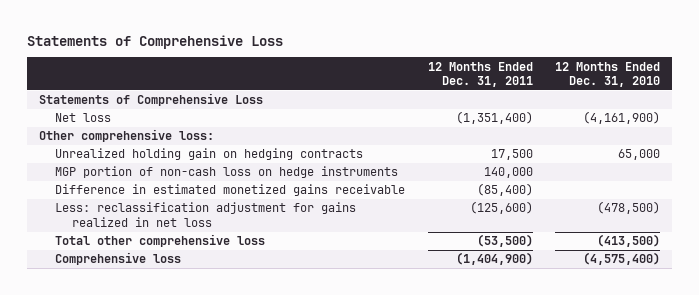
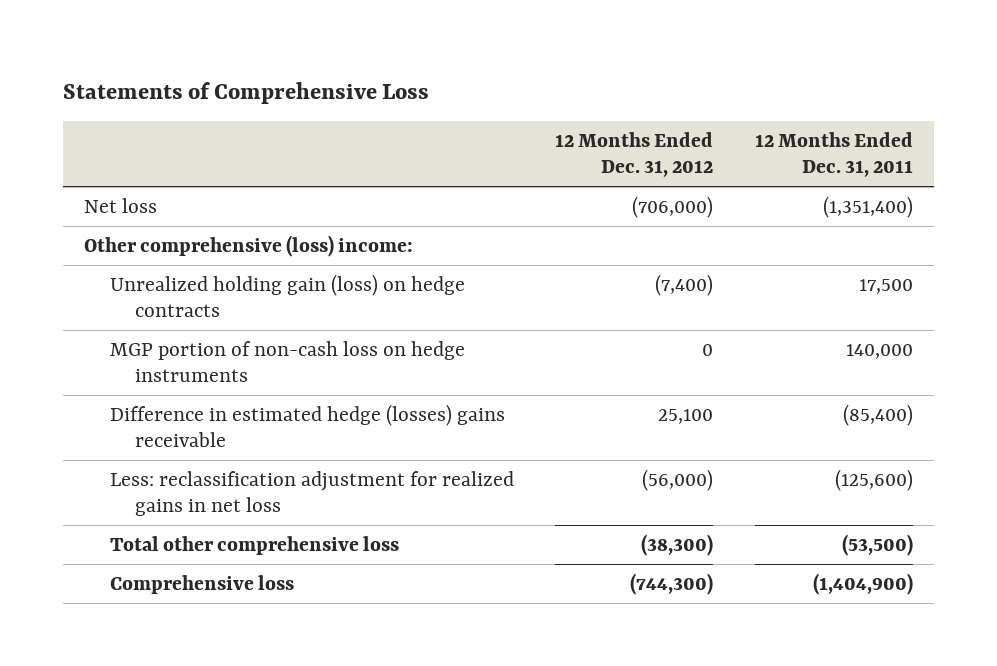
- | 12 Months Ended Dec. 31, 2011 | 12 Months Ended Dec. 31, 2010
+ | 12 Months Ended Dec. 31, 2012 | 12 Months Ended Dec. 31, 2011
- Statements of Comprehensive Loss
- Other comprehensive loss:
- Unrealized holding gain on hedging contracts | 17,500 | 65,000
+ Other comprehensive (loss) income:
+ Unrealized holding gain (loss) on hedge contracts | (7,400) | 17,500
- Difference in estimated monetized gains receivable | (85,400) |
- Less: reclassification adjustment for gains realized in net loss | (125,600) | (478,500)
+ Difference in estimated hedge (losses) gains receivable | 25,100 | (85,400)
+ Less: reclassification adjustment for realized gains in net loss | (56,000) | (125,600)

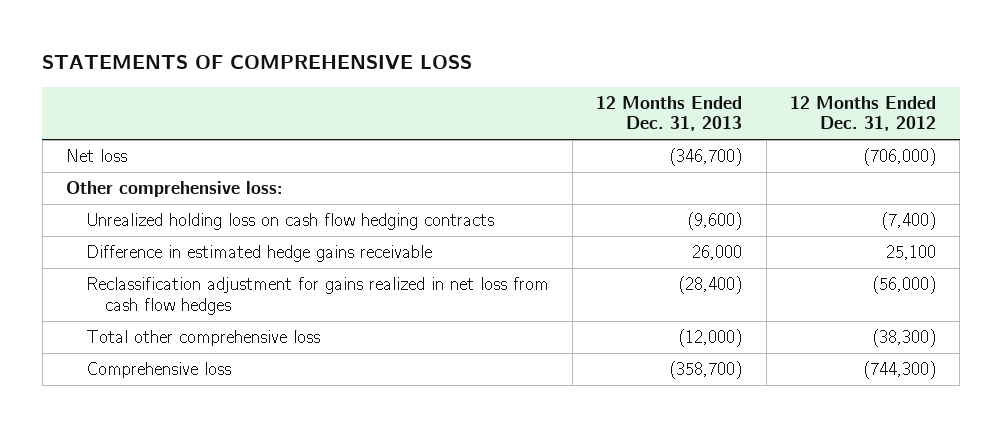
- Statements of Comprehensive Loss
+ STATEMENTS OF COMPREHENSIVE LOSS
- | 12 Months Ended Dec. 31, 2012 | 12 Months Ended Dec. 31, 2011
+ | 12 Months Ended Dec. 31, 2013 | 12 Months Ended Dec. 31, 2012
- Other comprehensive (loss) income:
- Unrealized holding gain (loss) on hedge contracts | (7,400) | 17,500
- MGP portion of non-cash loss on hedge instruments | 0 | 140,000
- Difference in estimated hedge (losses) gains receivable | 25,100 | (85,400)
- Less: reclassification adjustment for realized gains in net loss | (56,000) | (125,600)
+ Other comprehensive loss:
+ Unrealized holding loss on cash flow hedging contracts | (9,600) | (7,400)
+ Difference in estimated hedge gains receivable | 26,000 | 25,100
+ Reclassification adjustment for gains realized in net loss from cash flow hedges | (28,400) | (56,000)

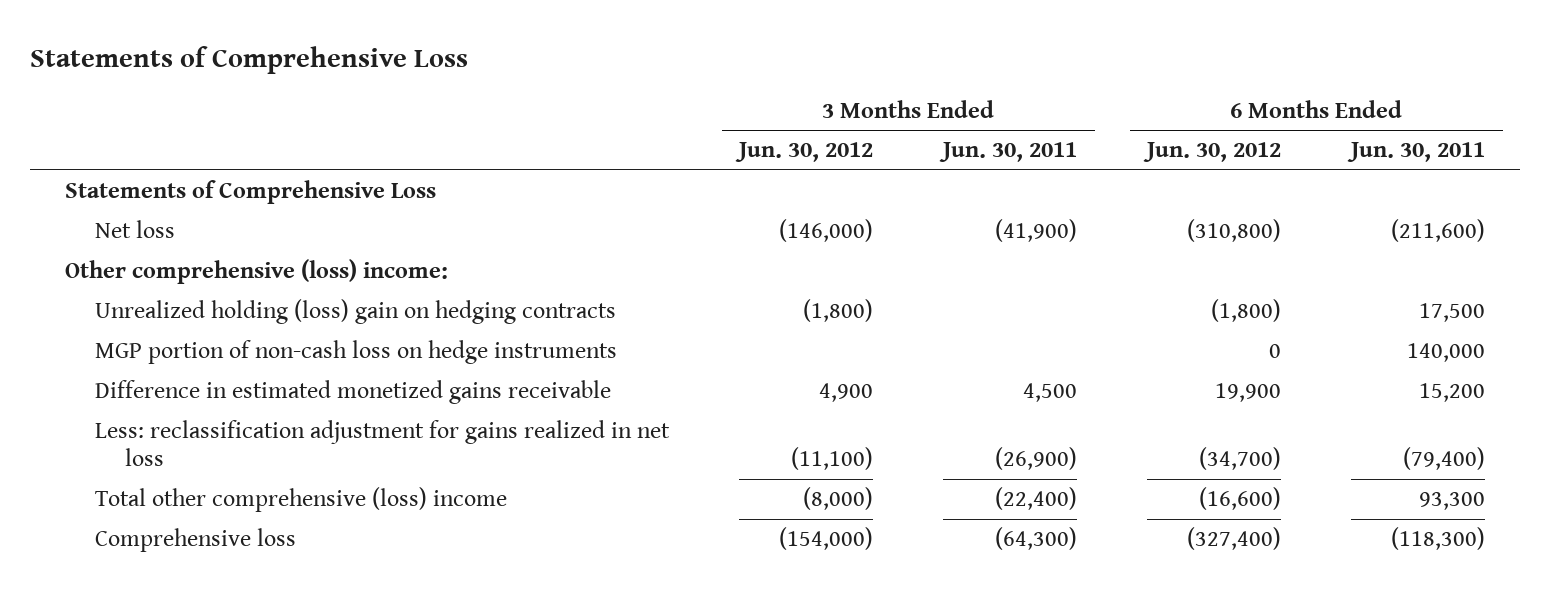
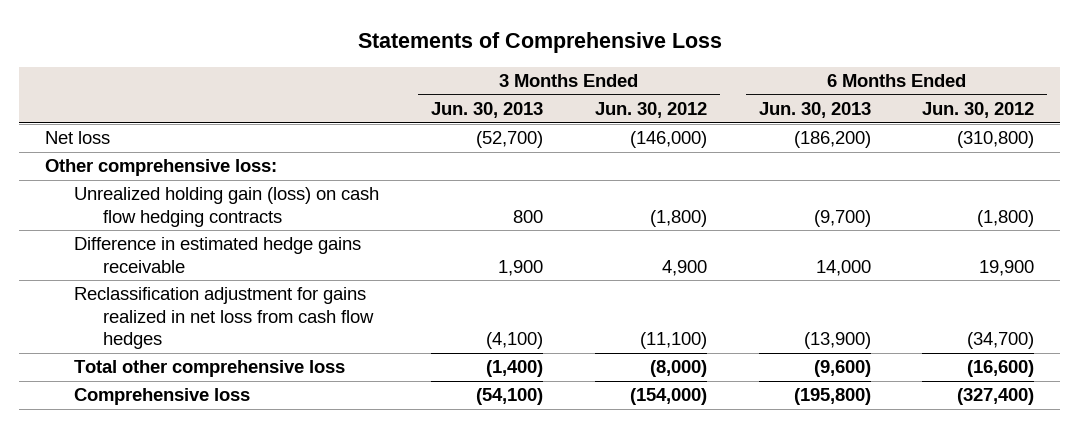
- | 3 Months Ended Jun. 30, 2012 | 3 Months Ended Jun. 30, 2011 | 6 Months Ended Jun. 30, 2012 | 6 Months Ended Jun. 30, 2011
+ | 3 Months Ended Jun. 30, 2013 | 3 Months Ended Jun. 30, 2012 | 6 Months Ended Jun. 30, 2013 | 6 Months Ended Jun. 30, 2012
- Statements of Comprehensive Loss
- Other comprehensive (loss) income:
- Unrealized holding (loss) gain on hedging contracts | (1,800) | | (1,800) | 17,500
- MGP portion of non-cash loss on hedge instruments | | | 0 | 140,000
- Difference in estimated monetized gains receivable | 4,900 | 4,500 | 19,900 | 15,200
- Less: reclassification adjustment for gains realized in net loss | (11,100) | (26,900) | (34,700) | (79,400)
- Total other comprehensive (loss) income | (8,000) | (22,400) | (16,600) | 93,300
+ Other comprehensive loss:
+ Unrealized holding gain (loss) on cash flow hedging contracts | 800 | (1,800) | (9,700) | (1,800)
+ Difference in estimated hedge gains receivable | 1,900 | 4,900 | 14,000 | 19,900
+ Reclassification adjustment for gains realized in net loss from cash flow hedges | (4,100) | (11,100) | (13,900) | (34,700)
+ Total other comprehensive loss | (1,400) | (8,000) | (9,600) | (16,600)

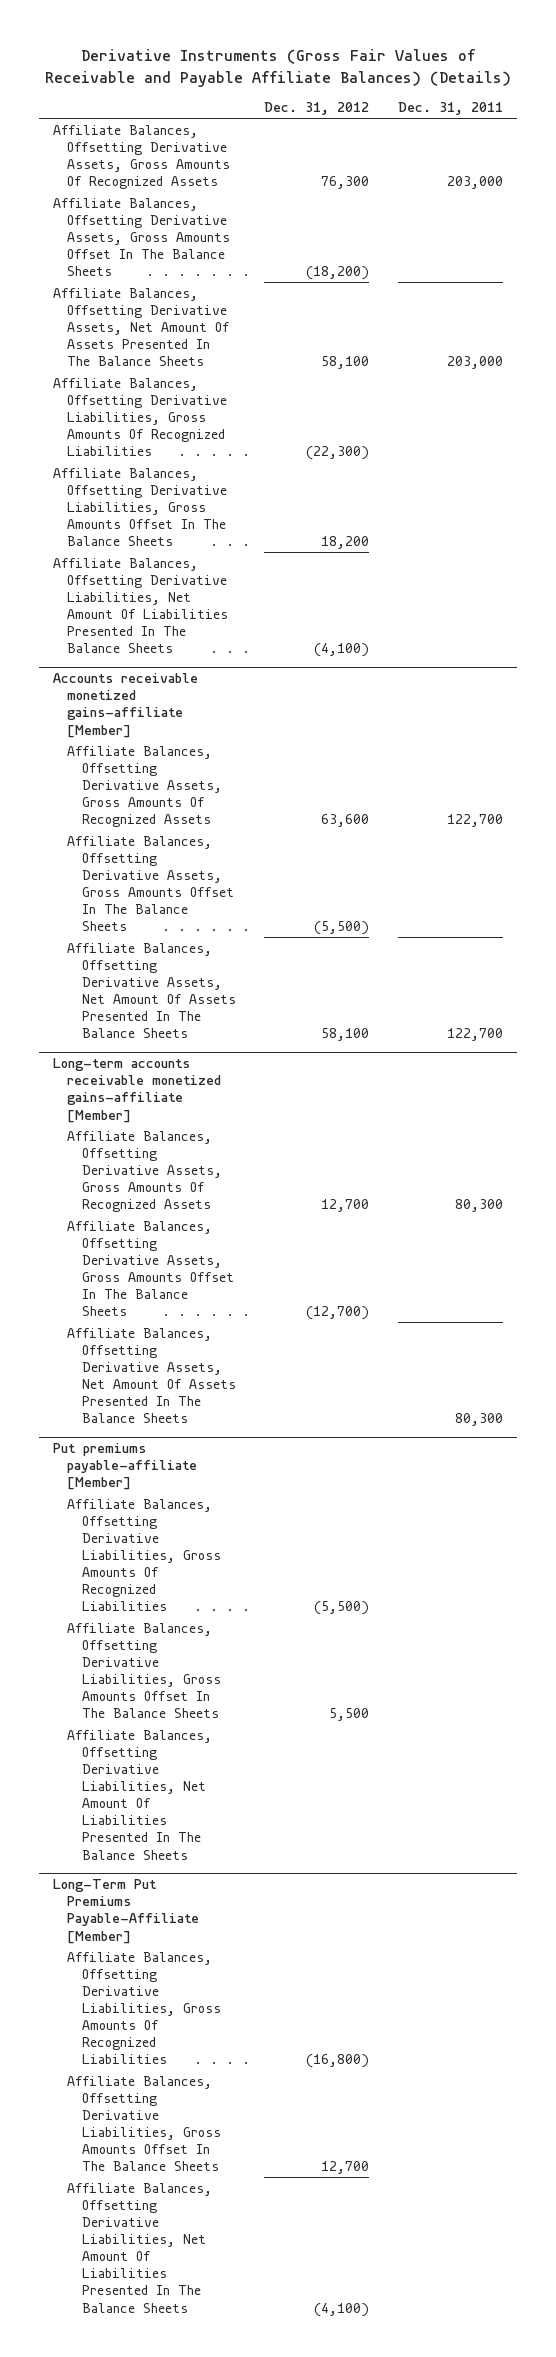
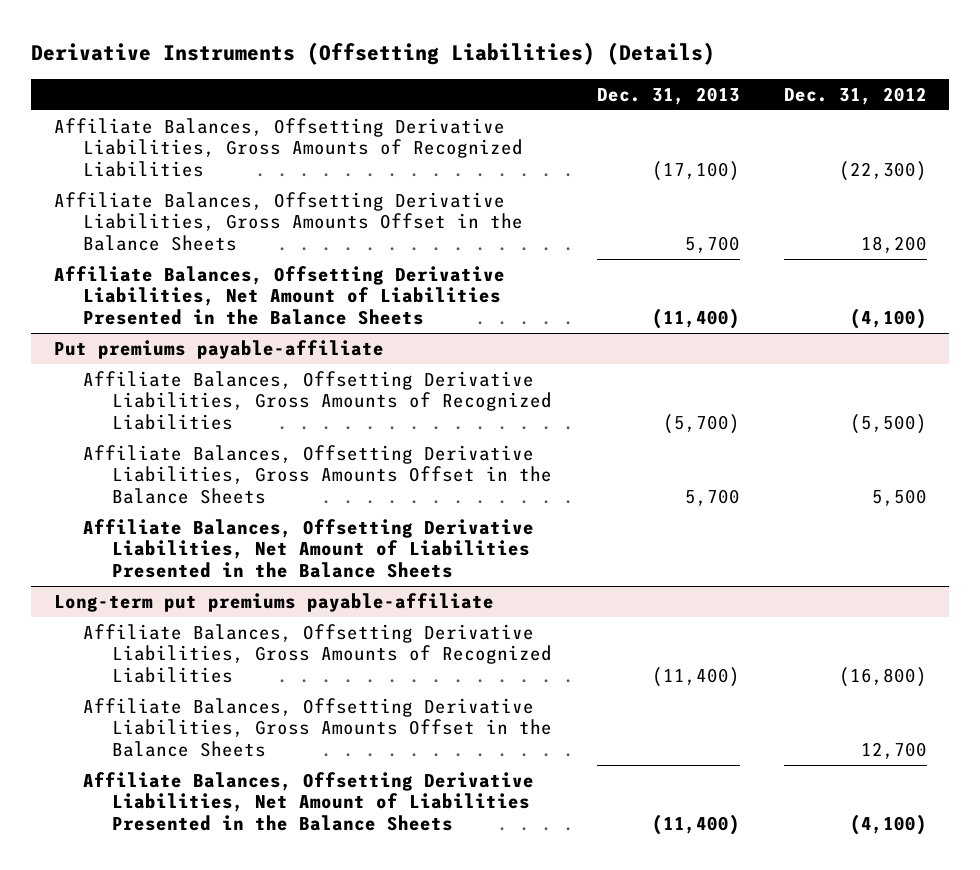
- Derivative Instruments (Gross Fair Values of Receivable and Payable Affiliate Balances) (Details)
+ Derivative Instruments (Offsetting Liabilities) (Details)
- | Dec. 31, 2012 | Dec. 31, 2011
+ | Dec. 31, 2013 | Dec. 31, 2012
- Affiliate Balances, Offsetting Derivative Assets, Gross Amounts Of Recognized Assets | 76,300 | 203,000
- Affiliate Balances, Offsetting Derivative Assets, Gross Amounts Offset In The Balance Sheets | (18,200) |
- Affiliate Balances, Offsetting Derivative Assets, Net Amount Of Assets Presented In The Balance Sheets | 58,100 | 203,000
- Affiliate Balances, Offsetting Derivative Liabilities, Gross Amounts Of Recognized Liabilities | (22,300) |
- Affiliate Balances, Offsetting Derivative Liabilities, Gross Amounts Offset In The Balance Sheets | 18,200 |
- Affiliate Balances, Offsetting Derivative Liabilities, Net Amount Of Liabilities Presented In The Balance Sheets | (4,100) |
- Accounts receivable monetized gains-affiliate [Member]
- Affiliate Balances, Offsetting Derivative Assets, Gross Amounts Of Recognized Assets | 63,600 | 122,700
- Affiliate Balances, Offsetting Derivative Assets, Gross Amounts Offset In The Balance Sheets | (5,500) |
- Affiliate Balances, Offsetting Derivative Assets, Net Amount Of Assets Presented In The Balance Sheets | 58,100 | 122,700
- Long-term accounts receivable monetized gains-affiliate [Member]
- Affiliate Balances, Offsetting Derivative Assets, Gross Amounts Of Recognized Assets | 12,700 | 80,300
- Affiliate Balances, Offsetting Derivative Assets, Gross Amounts Offset In The Balance Sheets | (12,700) |
- Affiliate Balances, Offsetting Derivative Assets, Net Amount Of Assets Presented In The Balance Sheets | | 80,300
- Put premiums payable-affiliate [Member]
- Affiliate Balances, Offsetting Derivative Liabilities, Gross Amounts Of Recognized Liabilities | (5,500) |
- Affiliate Balances, Offsetting Derivative Liabilities, Gross Amounts Offset In The Balance Sheets | 5,500 |
- Affiliate Balances, Offsetting Derivative Liabilities, Net Amount Of Liabilities Presented In The Balance Sheets
- Long-Term Put Premiums Payable-Affiliate [Member]
- Affiliate Balances, Offsetting Derivative Liabilities, Gross Amounts Of Recognized Liabilities | (16,800) |
- Affiliate Balances, Offsetting Derivative Liabilities, Gross Amounts Offset In The Balance Sheets | 12,700 |
- Affiliate Balances, Offsetting Derivative Liabilities, Net Amount Of Liabilities Presented In The Balance Sheets | (4,100) |
+ Affiliate Balances, Offsetting Derivative Liabilities, Gross Amounts of Recognized Liabilities | (17,100) | (22,300)
+ Affiliate Balances, Offsetting Derivative Liabilities, Gross Amounts Offset in the Balance Sheets | 5,700 | 18,200
+ Affiliate Balances, Offsetting Derivative Liabilities, Net Amount of Liabilities Presented in the Balance Sheets | (11,400) | (4,100)
+ Put premiums payable-affiliate
+ Affiliate Balances, Offsetting Derivative Liabilities, Gross Amounts of Recognized Liabilities | (5,700) | (5,500)
+ Affiliate Balances, Offsetting Derivative Liabilities, Gross Amounts Offset in the Balance Sheets | 5,700 | 5,500
+ Affiliate Balances, Offsetting Derivative Liabilities, Net Amount of Liabilities Presented in the Balance Sheets
+ Long-term put premiums payable-affiliate
+ Affiliate Balances, Offsetting Derivative Liabilities, Gross Amounts of Recognized Liabilities | (11,400) | (16,800)
+ Affiliate Balances, Offsetting Derivative Liabilities, Gross Amounts Offset in the Balance Sheets | | 12,700
+ Affiliate Balances, Offsetting Derivative Liabilities, Net Amount of Liabilities Presented in the Balance Sheets | (11,400) | (4,100)

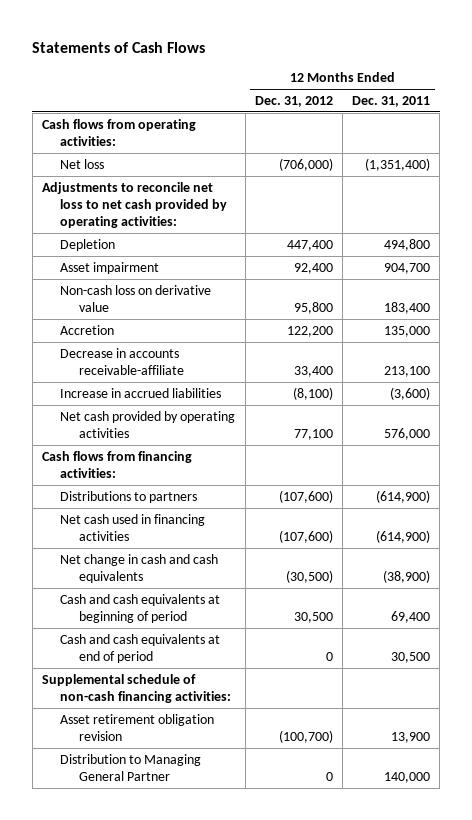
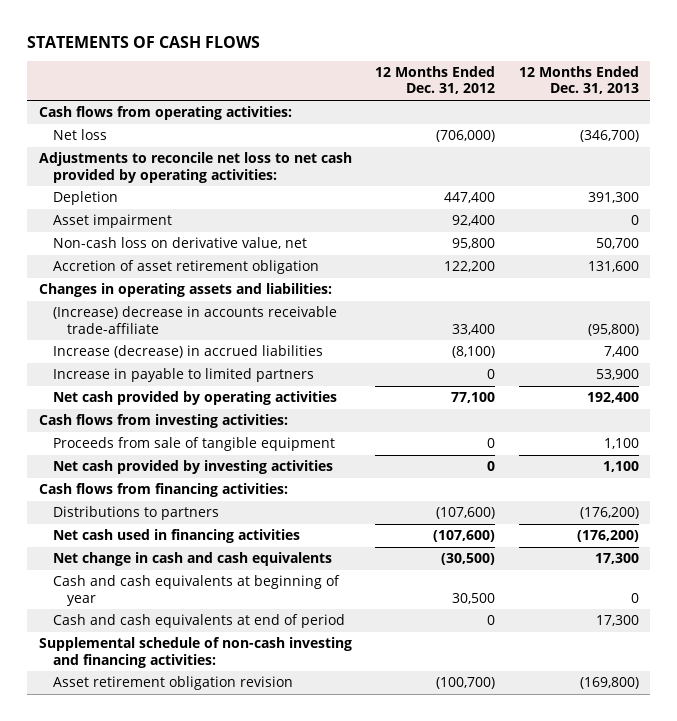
- Statements of Cash Flows
+ STATEMENTS OF CASH FLOWS
- | 12 Months Ended Dec. 31, 2012 | 12 Months Ended Dec. 31, 2011
+ | 12 Months Ended Dec. 31, 2012 | 12 Months Ended Dec. 31, 2013
- Non-cash loss on derivative value | 95,800 | 183,400
- Accretion | 122,200 | 135,000
- Decrease in accounts receivable-affiliate | 33,400 | 213,100
- Increase in accrued liabilities | (8,100) | (3,600)
+ Non-cash loss on derivative value, net | 95,800 | 50,700
+ Accretion of asset retirement obligation | 122,200 | 131,600
+ Changes in operating assets and liabilities:
+ (Increase) decrease in accounts receivable trade-affiliate | 33,400 | (95,800)
+ Increase (decrease) in accrued liabilities | (8,100) | 7,400
+ Increase in payable to limited partners | 0 | 53,900
+ Cash flows from investing activities:
+ Proceeds from sale of tangible equipment | 0 | 1,100
+ Net cash provided by investing activities | 0 | 1,100
- Cash and cash equivalents at beginning of period | 30,500 | 69,400
+ Cash and cash equivalents at beginning of year | 30,500 | 0
- Supplemental schedule of non-cash financing activities:
+ Supplemental schedule of non-cash investing and financing activities:
- Distribution to Managing General Partner | 0 | 140,000

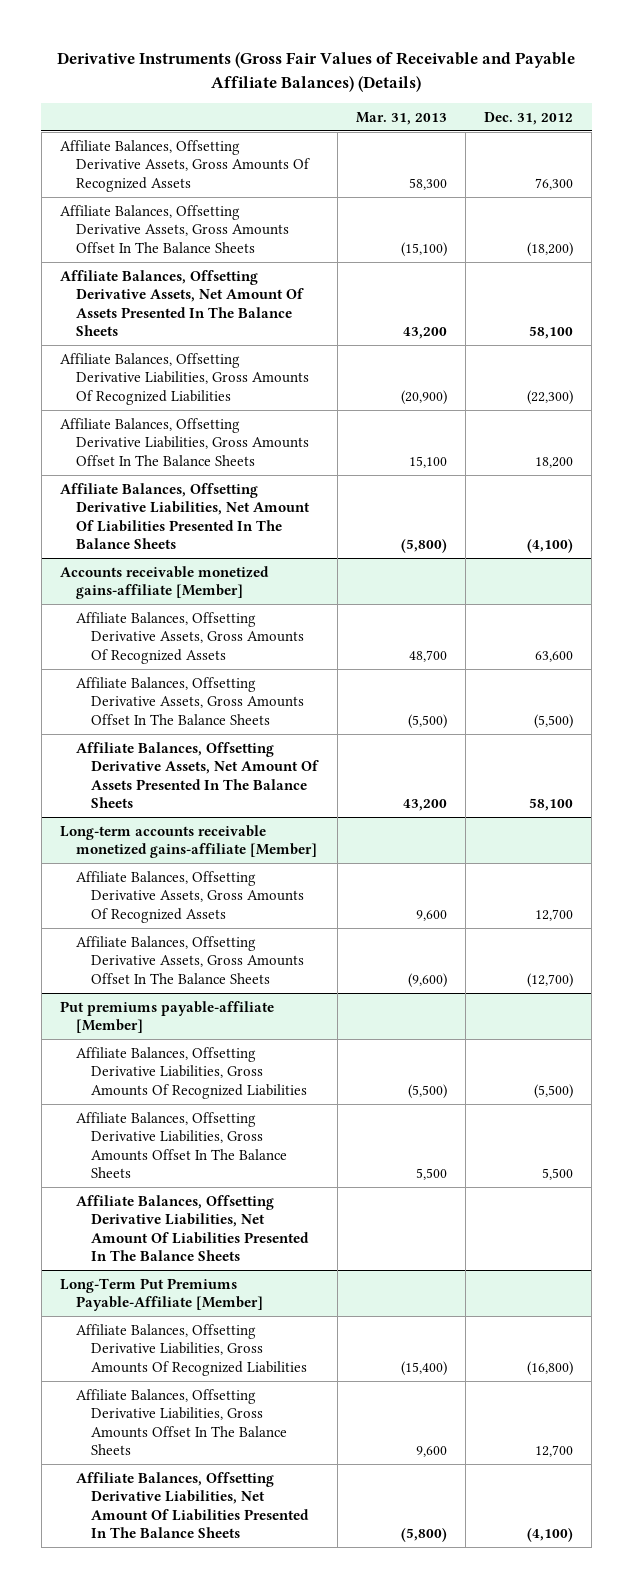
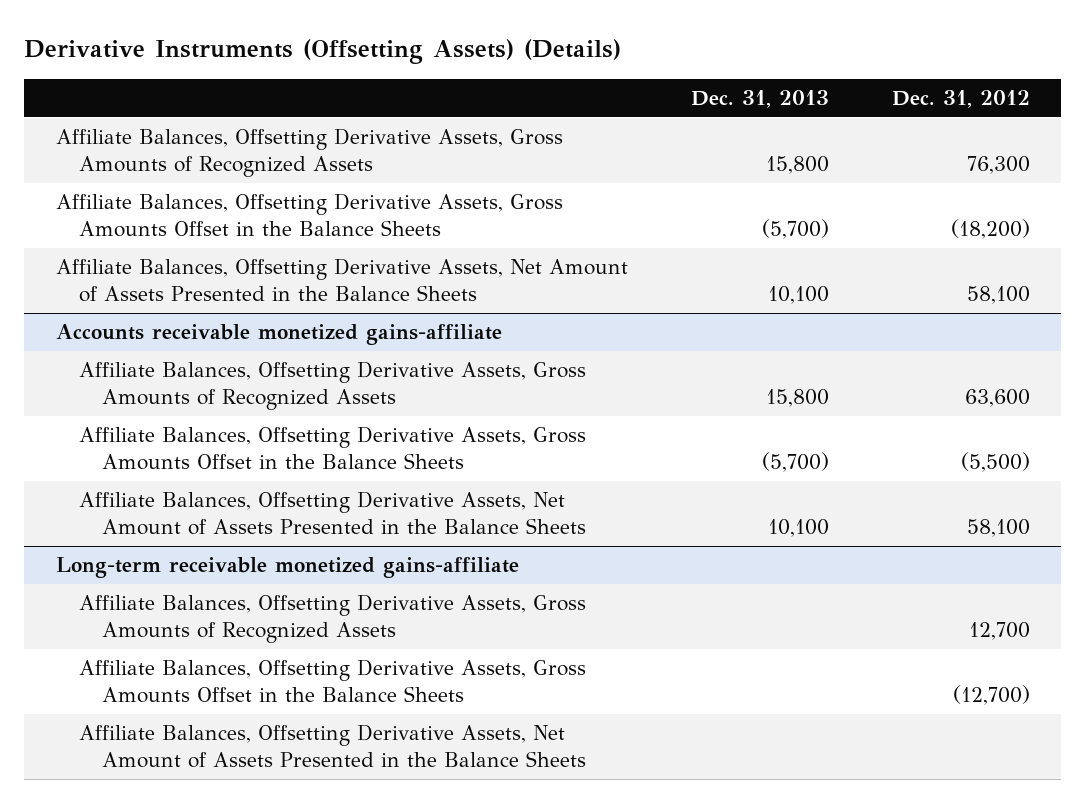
- Derivative Instruments (Gross Fair Values of Receivable and Payable Affiliate Balances) (Details)
+ Derivative Instruments (Offsetting Assets) (Details)
- | Mar. 31, 2013 | Dec. 31, 2012
+ | Dec. 31, 2013 | Dec. 31, 2012
- Affiliate Balances, Offsetting Derivative Assets, Gross Amounts Of Recognized Assets | 58,300 | 76,300
- Affiliate Balances, Offsetting Derivative Assets, Gross Amounts Offset In The Balance Sheets | (15,100) | (18,200)
- Affiliate Balances, Offsetting Derivative Assets, Net Amount Of Assets Presented In The Balance Sheets | 43,200 | 58,100
- Affiliate Balances, Offsetting Derivative Liabilities, Gross Amounts Of Recognized Liabilities | (20,900) | (22,300)
- Affiliate Balances, Offsetting Derivative Liabilities, Gross Amounts Offset In The Balance Sheets | 15,100 | 18,200
- Affiliate Balances, Offsetting Derivative Liabilities, Net Amount Of Liabilities Presented In The Balance Sheets | (5,800) | (4,100)
- Accounts receivable monetized gains-affiliate [Member]
- Affiliate Balances, Offsetting Derivative Assets, Gross Amounts Of Recognized Assets | 48,700 | 63,600
- Affiliate Balances, Offsetting Derivative Assets, Gross Amounts Offset In The Balance Sheets | (5,500) | (5,500)
- Affiliate Balances, Offsetting Derivative Assets, Net Amount Of Assets Presented In The Balance Sheets | 43,200 | 58,100
- Long-term accounts receivable monetized gains-affiliate [Member]
- Affiliate Balances, Offsetting Derivative Assets, Gross Amounts Of Recognized Assets | 9,600 | 12,700
- Affiliate Balances, Offsetting Derivative Assets, Gross Amounts Offset In The Balance Sheets | (9,600) | (12,700)
- Put premiums payable-affiliate [Member]
- Affiliate Balances, Offsetting Derivative Liabilities, Gross Amounts Of Recognized Liabilities | (5,500) | (5,500)
- Affiliate Balances, Offsetting Derivative Liabilities, Gross Amounts Offset In The Balance Sheets | 5,500 | 5,500
- Affiliate Balances, Offsetting Derivative Liabilities, Net Amount Of Liabilities Presented In The Balance Sheets
- Long-Term Put Premiums Payable-Affiliate [Member]
- Affiliate Balances, Offsetting Derivative Liabilities, Gross Amounts Of Recognized Liabilities | (15,400) | (16,800)
- Affiliate Balances, Offsetting Derivative Liabilities, Gross Amounts Offset In The Balance Sheets | 9,600 | 12,700
- Affiliate Balances, Offsetting Derivative Liabilities, Net Amount Of Liabilities Presented In The Balance Sheets | (5,800) | (4,100)
+ Affiliate Balances, Offsetting Derivative Assets, Gross Amounts of Recognized Assets | 15,800 | 76,300
+ Affiliate Balances, Offsetting Derivative Assets, Gross Amounts Offset in the Balance Sheets | (5,700) | (18,200)
+ Affiliate Balances, Offsetting Derivative Assets, Net Amount of Assets Presented in the Balance Sheets | 10,100 | 58,100
+ Accounts receivable monetized gains-affiliate
+ Affiliate Balances, Offsetting Derivative Assets, Gross Amounts of Recognized Assets | 15,800 | 63,600
+ Affiliate Balances, Offsetting Derivative Assets, Gross Amounts Offset in the Balance Sheets | (5,700) | (5,500)
+ Affiliate Balances, Offsetting Derivative Assets, Net Amount of Assets Presented in the Balance Sheets | 10,100 | 58,100
+ Long-term receivable monetized gains-affiliate
+ Affiliate Balances, Offsetting Derivative Assets, Gross Amounts of Recognized Assets | | 12,700
+ Affiliate Balances, Offsetting Derivative Assets, Gross Amounts Offset in the Balance Sheets | | (12,700)
+ Affiliate Balances, Offsetting Derivative Assets, Net Amount of Assets Presented in the Balance Sheets

